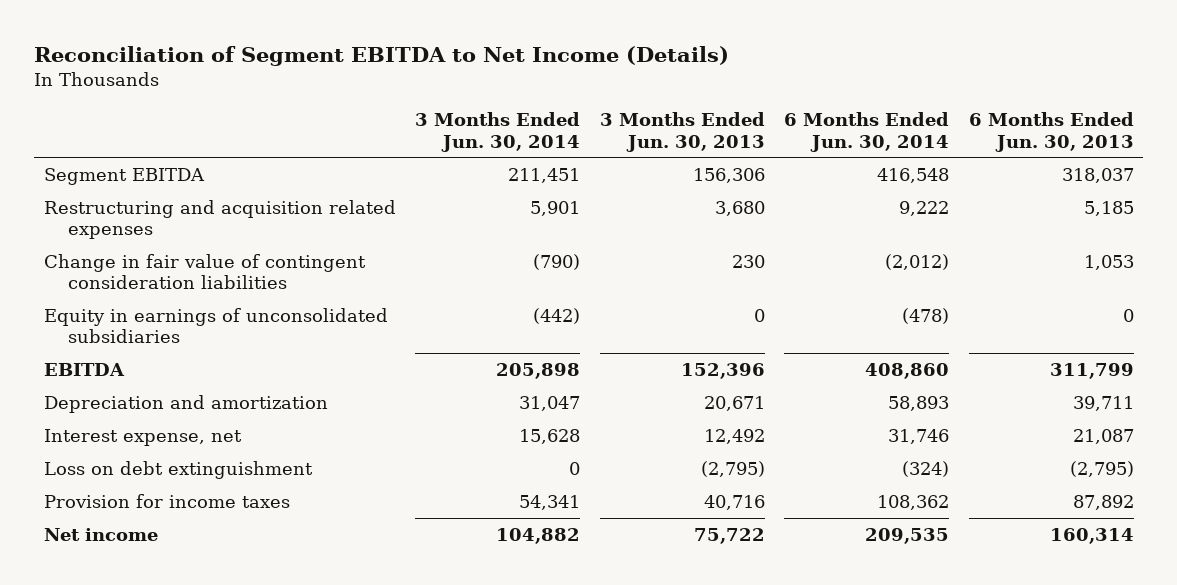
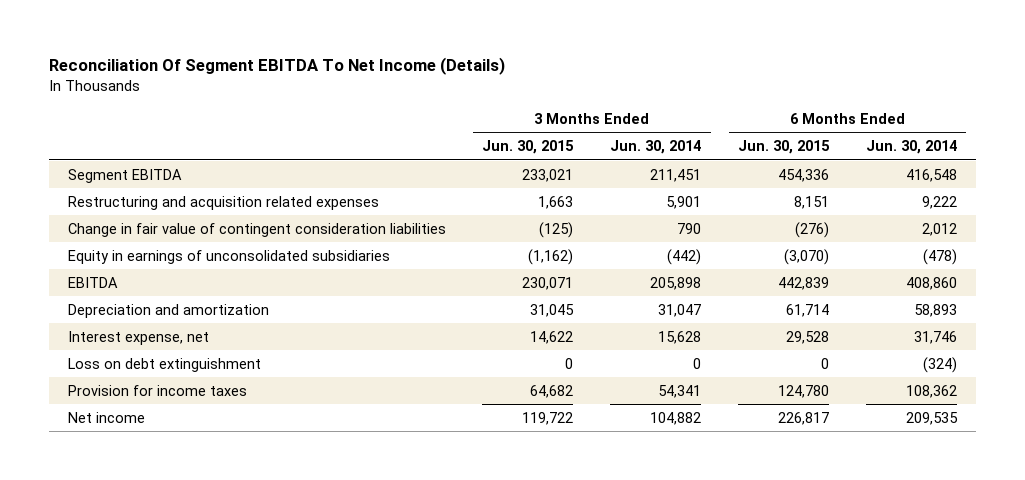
- Reconciliation of Segment EBITDA to Net Income (Details)
+ Reconciliation Of Segment EBITDA To Net Income (Details)
- | 3 Months Ended Jun. 30, 2014 | 3 Months Ended Jun. 30, 2013 | 6 Months Ended Jun. 30, 2014 | 6 Months Ended Jun. 30, 2013
+ | 3 Months Ended Jun. 30, 2015 | 3 Months Ended Jun. 30, 2014 | 6 Months Ended Jun. 30, 2015 | 6 Months Ended Jun. 30, 2014
- Change in fair value of contingent consideration liabilities | (790) | 230 | (2,012) | 1,053
+ Change in fair value of contingent consideration liabilities | (125) | 790 | (276) | 2,012

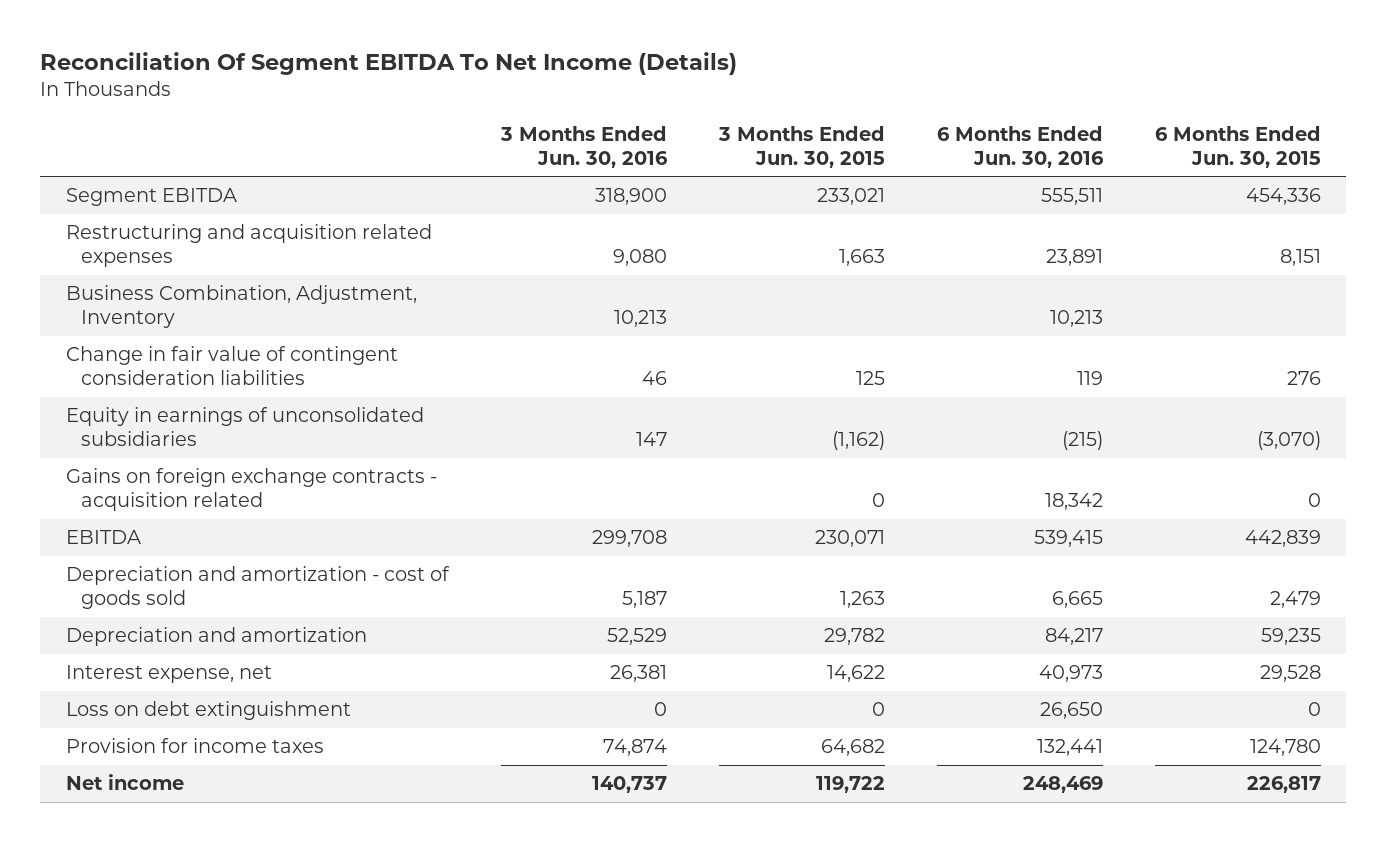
- | 3 Months Ended Jun. 30, 2015 | 3 Months Ended Jun. 30, 2014 | 6 Months Ended Jun. 30, 2015 | 6 Months Ended Jun. 30, 2014
+ | 3 Months Ended Jun. 30, 2016 | 3 Months Ended Jun. 30, 2015 | 6 Months Ended Jun. 30, 2016 | 6 Months Ended Jun. 30, 2015
- Change in fair value of contingent consideration liabilities | (125) | 790 | (276) | 2,012
+ Business Combination, Adjustment, Inventory | 10,213 | | 10,213 |
+ Change in fair value of contingent consideration liabilities | 46 | 125 | 119 | 276
+ Gains on foreign exchange contracts - acquisition related | | 0 | 18,342 | 0
- Depreciation and amortization | 31,045 | 31,047 | 61,714 | 58,893
+ Depreciation and amortization - cost of goods sold | 5,187 | 1,263 | 6,665 | 2,479
+ Depreciation and amortization | 52,529 | 29,782 | 84,217 | 59,235

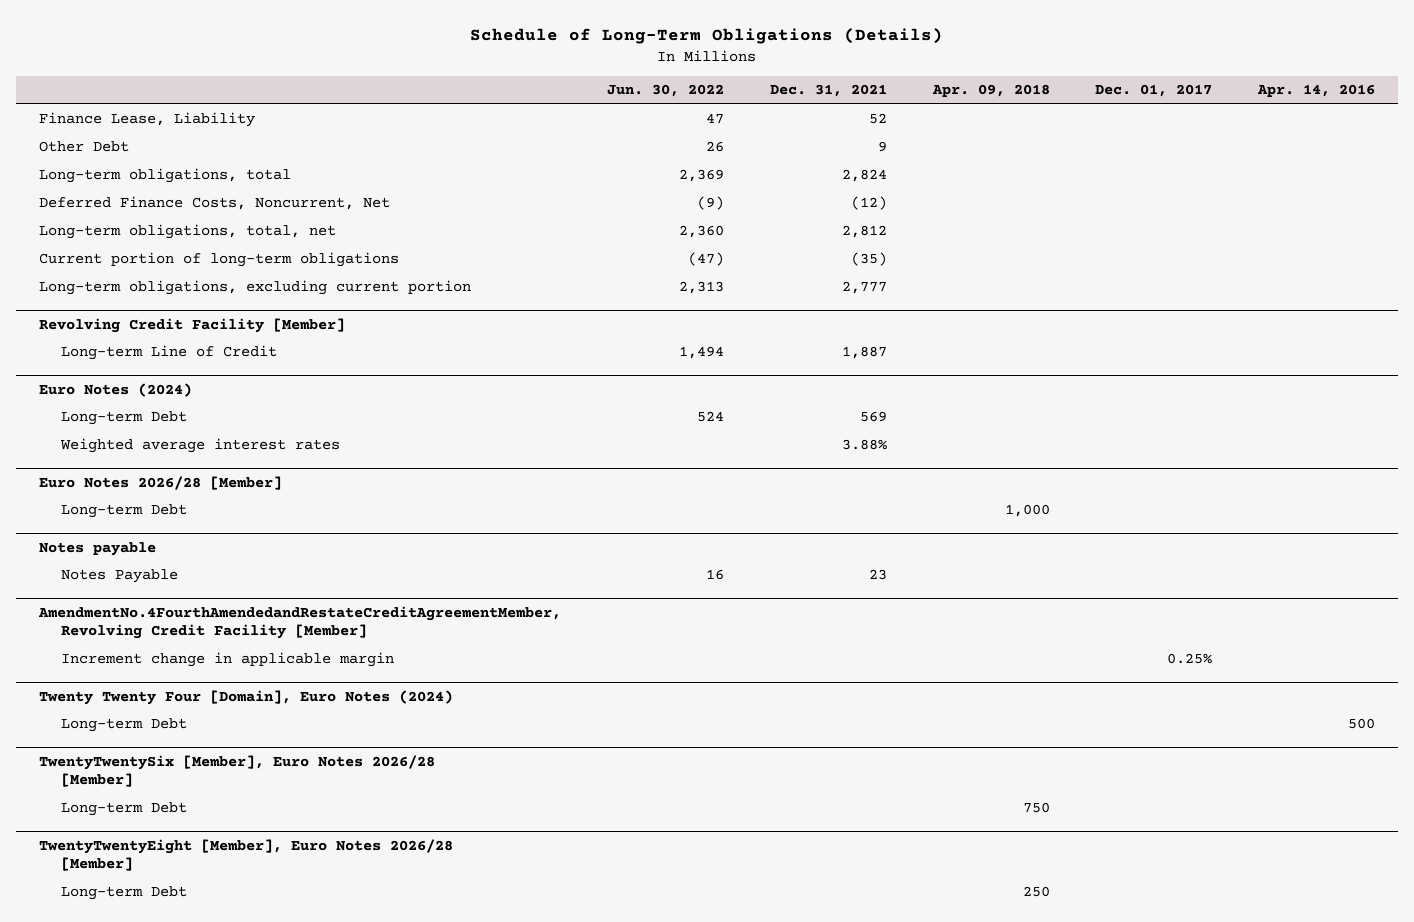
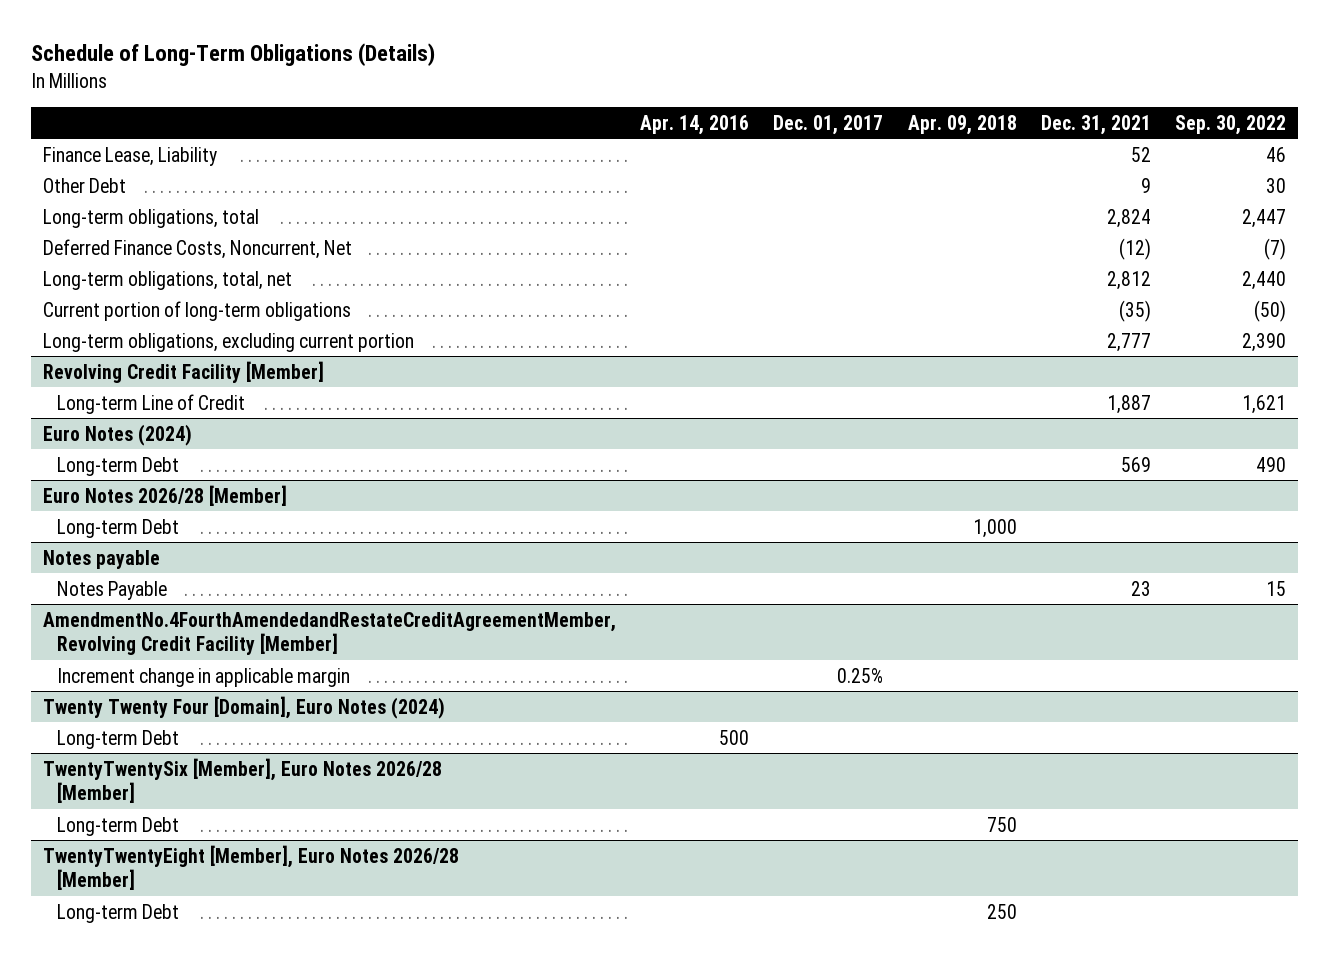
- | Jun. 30, 2022 | Dec. 31, 2021 | Apr. 09, 2018 | Dec. 01, 2017 | Apr. 14, 2016
+ | Apr. 14, 2016 | Dec. 01, 2017 | Apr. 09, 2018 | Dec. 31, 2021 | Sep. 30, 2022
@ Euro Notes (2024)
- Weighted average interest rates | | 3.88% | | |

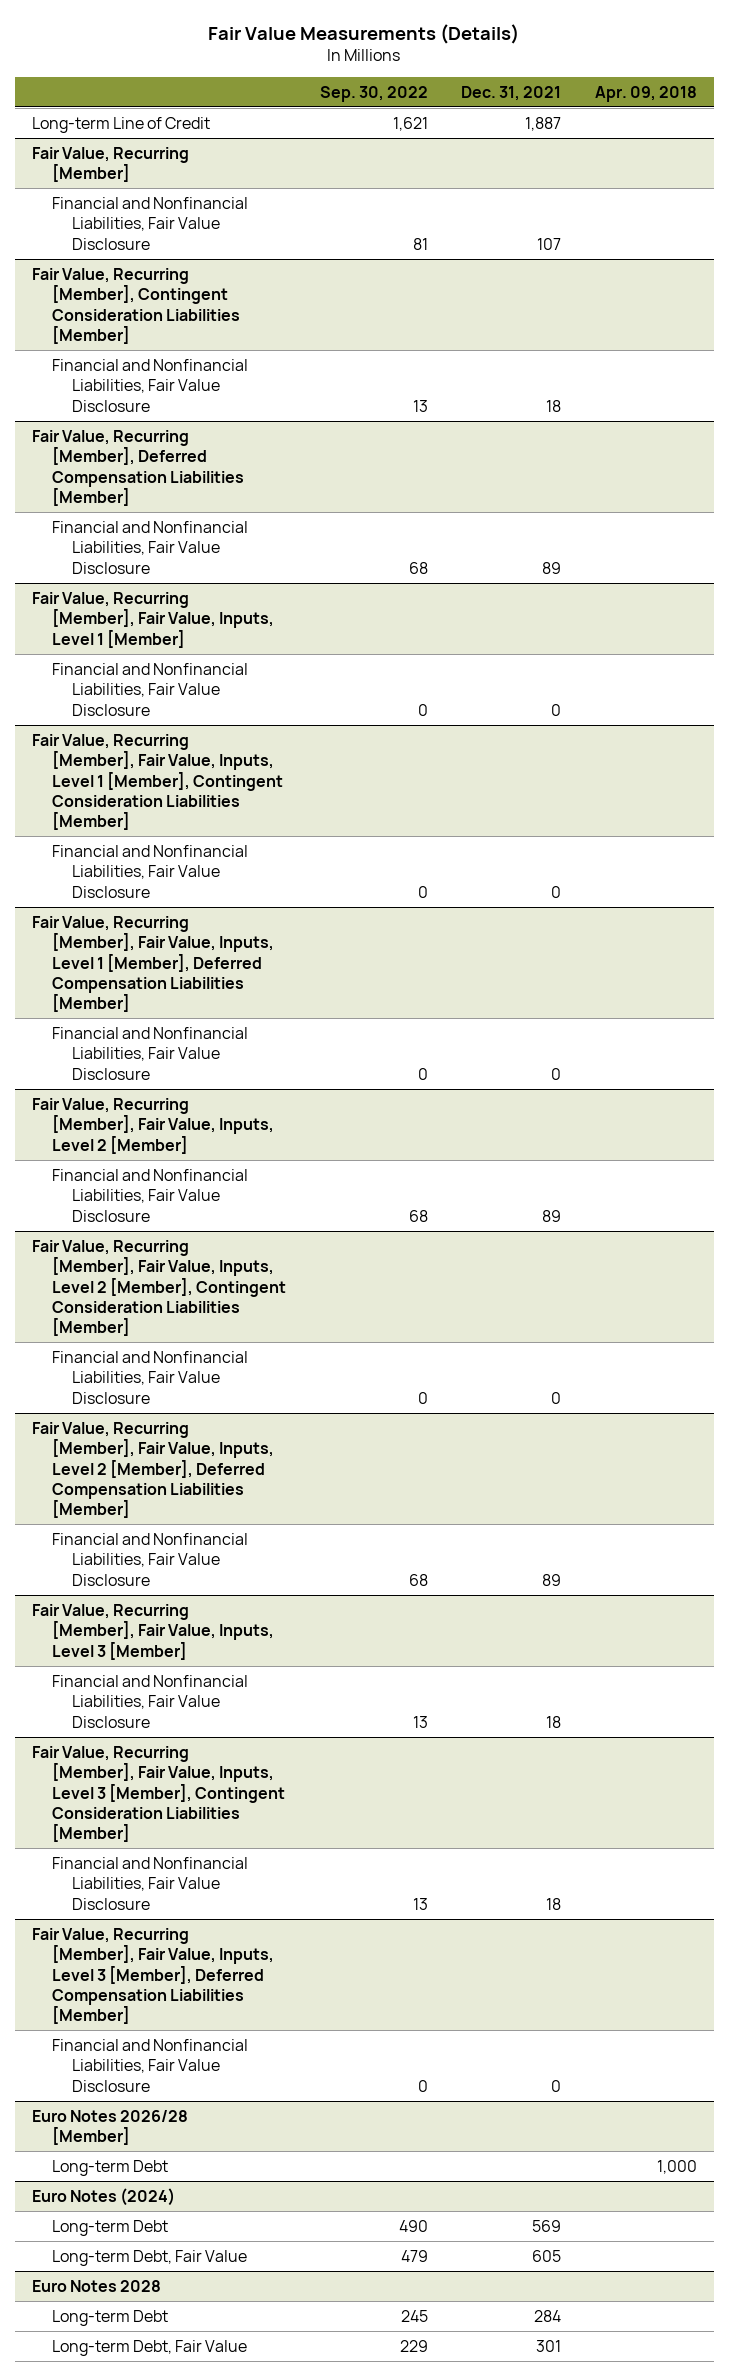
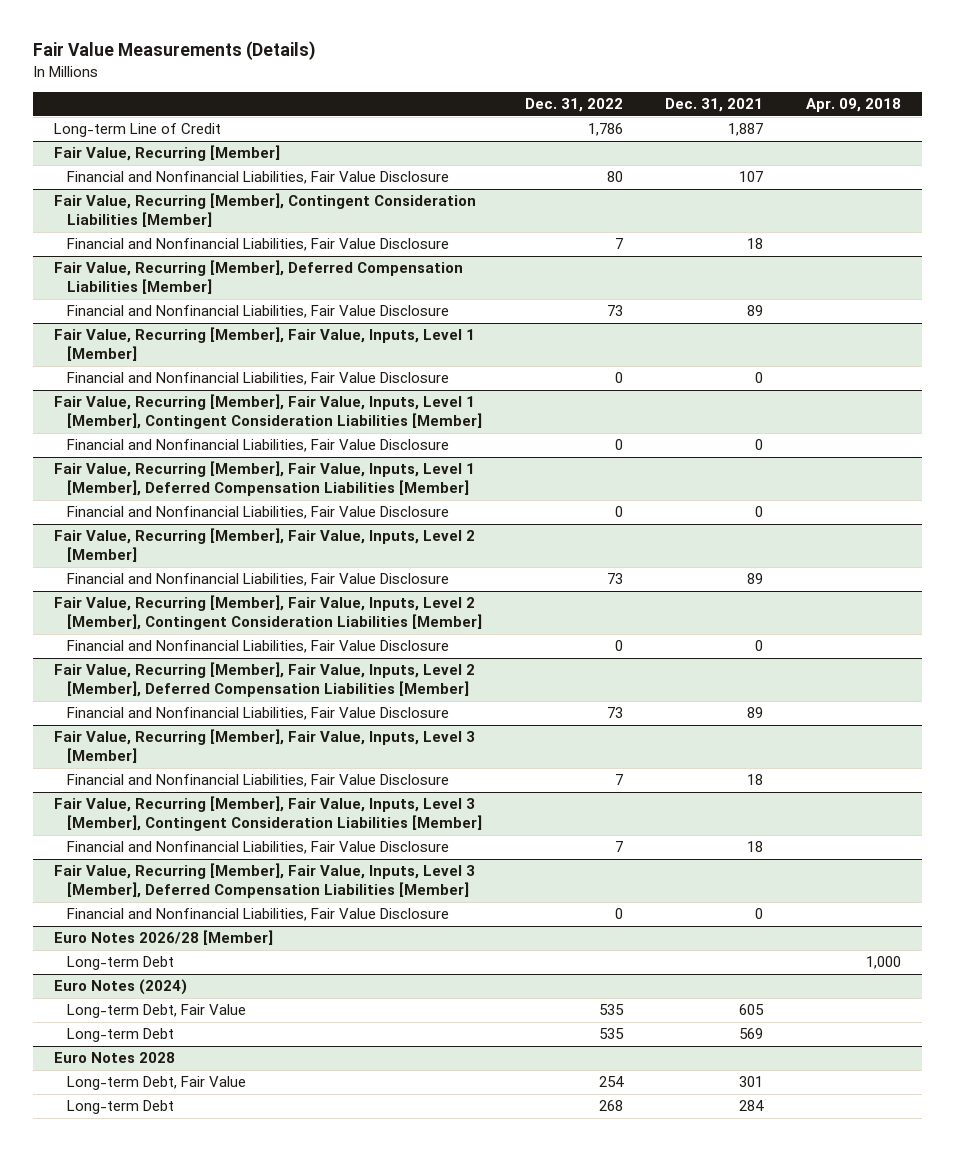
- | Sep. 30, 2022 | Dec. 31, 2021 | Apr. 09, 2018
+ | Dec. 31, 2022 | Dec. 31, 2021 | Apr. 09, 2018
@ Euro Notes (2024)
moved down: Long-term Debt | 535 | 569 |
@ Euro Notes 2028
moved down: Long-term Debt | 268 | 284 |

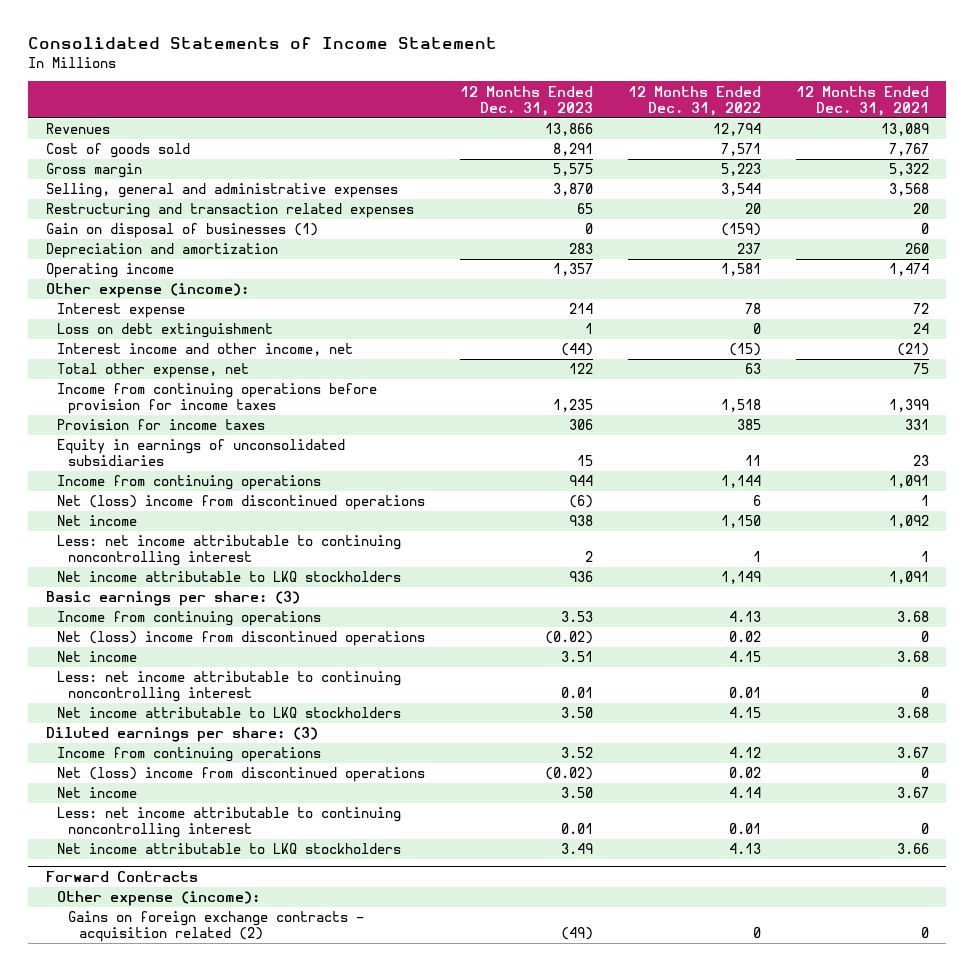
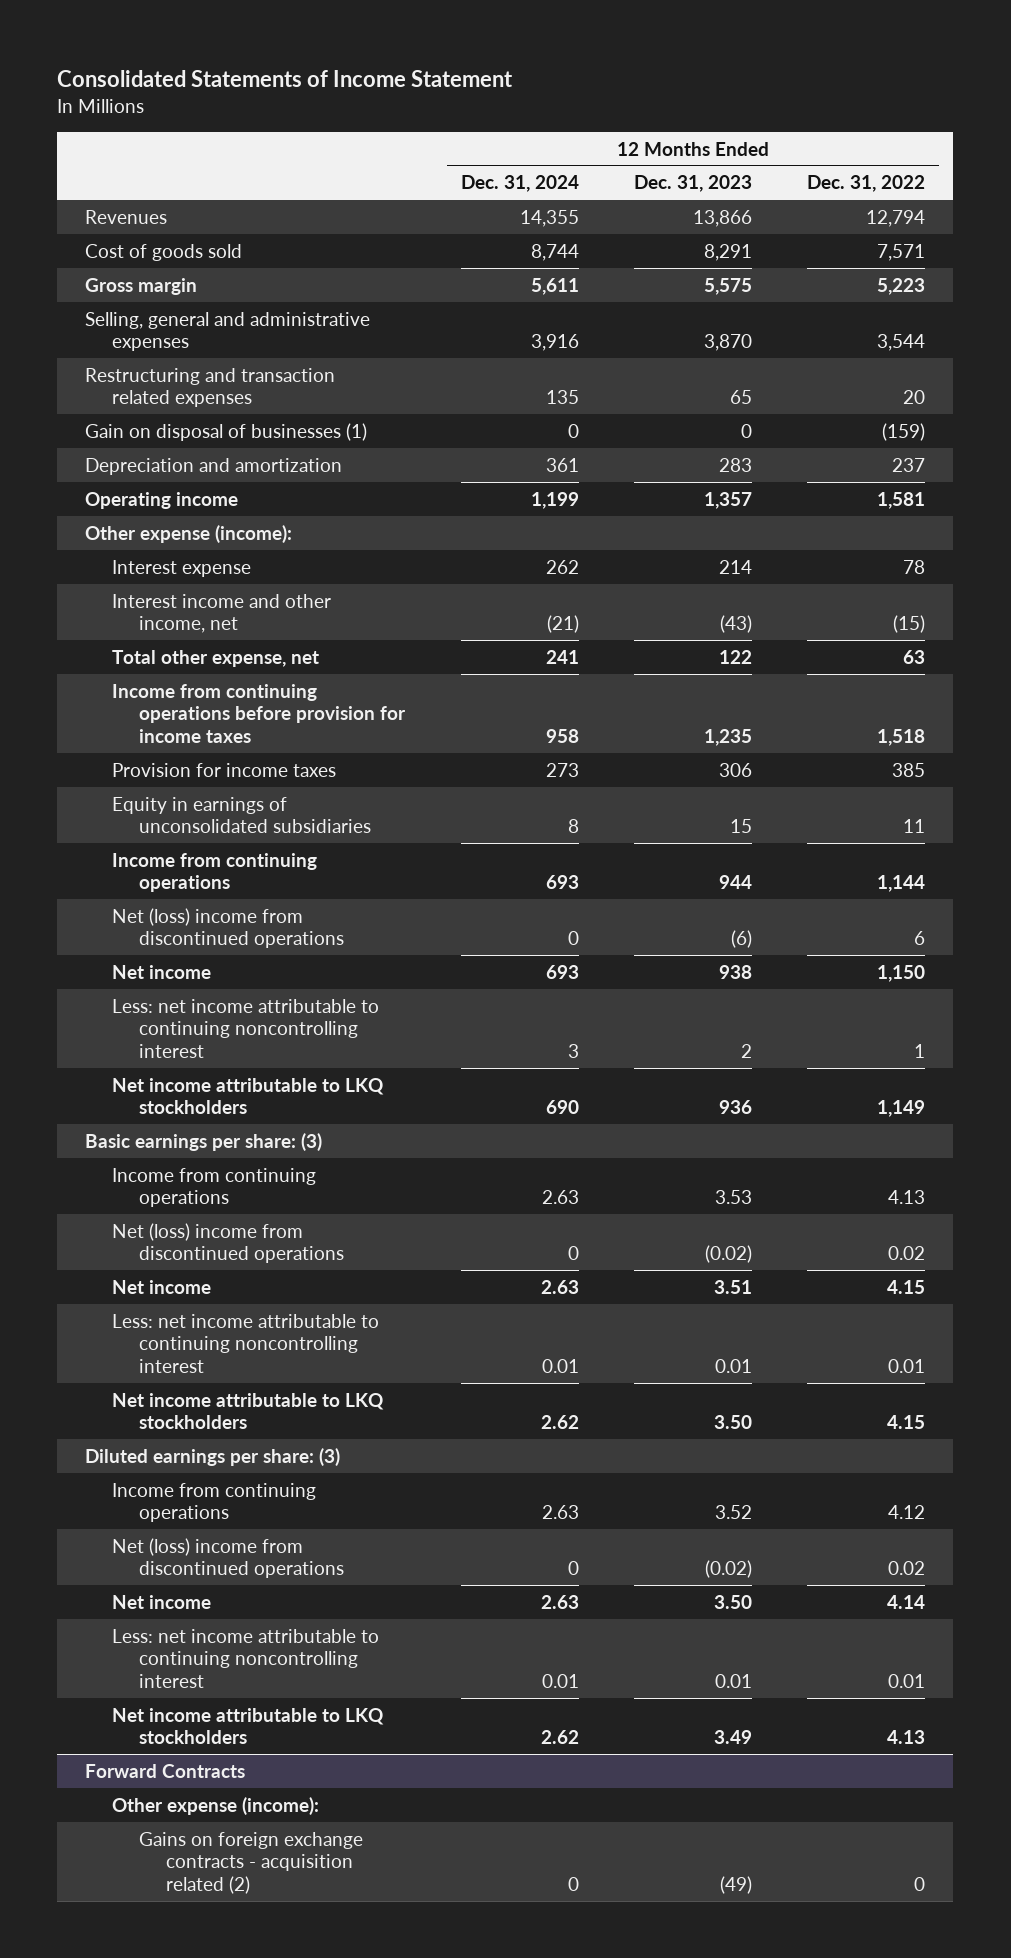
- | 12 Months Ended Dec. 31, 2023 | 12 Months Ended Dec. 31, 2022 | 12 Months Ended Dec. 31, 2021
+ | 12 Months Ended Dec. 31, 2024 | 12 Months Ended Dec. 31, 2023 | 12 Months Ended Dec. 31, 2022
- Loss on debt extinguishment | 1 | 0 | 24
- Interest income and other income, net | (44) | (15) | (21)
+ Interest income and other income, net | (21) | (43) | (15)

